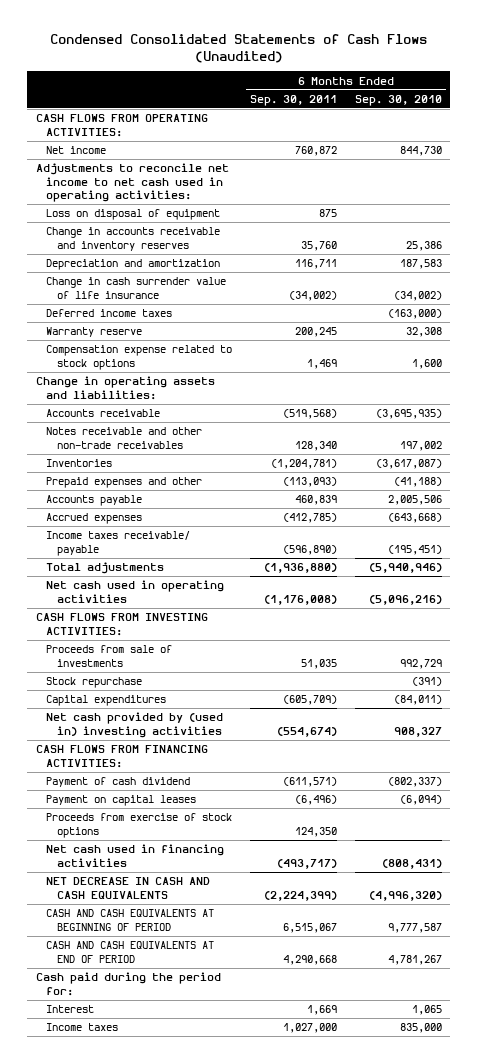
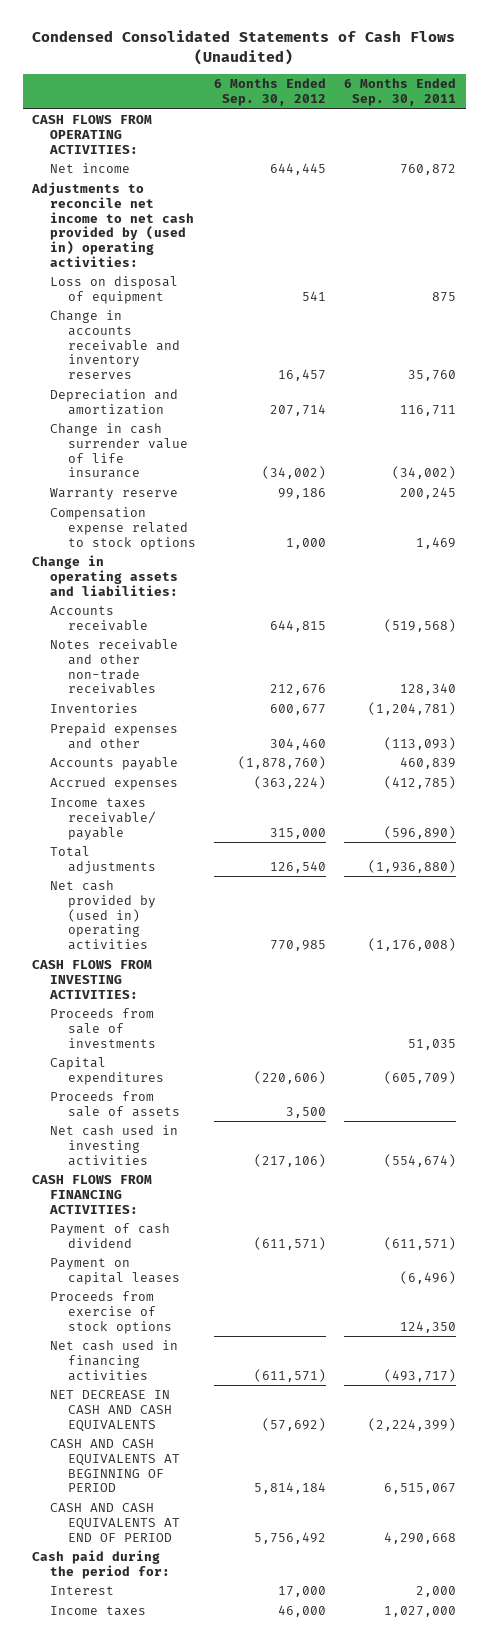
- | 6 Months Ended Sep. 30, 2011 | 6 Months Ended Sep. 30, 2010
+ | 6 Months Ended Sep. 30, 2012 | 6 Months Ended Sep. 30, 2011
- Adjustments to reconcile net income to net cash used in operating activities:
+ Adjustments to reconcile net income to net cash provided by (used in) operating activities:
- Deferred income taxes | | (163,000)
- Net cash used in operating activities | (1,176,008) | (5,096,216)
+ Net cash provided by (used in) operating activities | 770,985 | (1,176,008)
- Stock repurchase | | (391)
- Net cash provided by (used in) investing activities | (554,674) | 908,327
+ Proceeds from sale of assets | 3,500 |
+ Net cash used in investing activities | (217,106) | (554,674)
- Interest | 1,669 | 1,065
+ Interest | 17,000 | 2,000

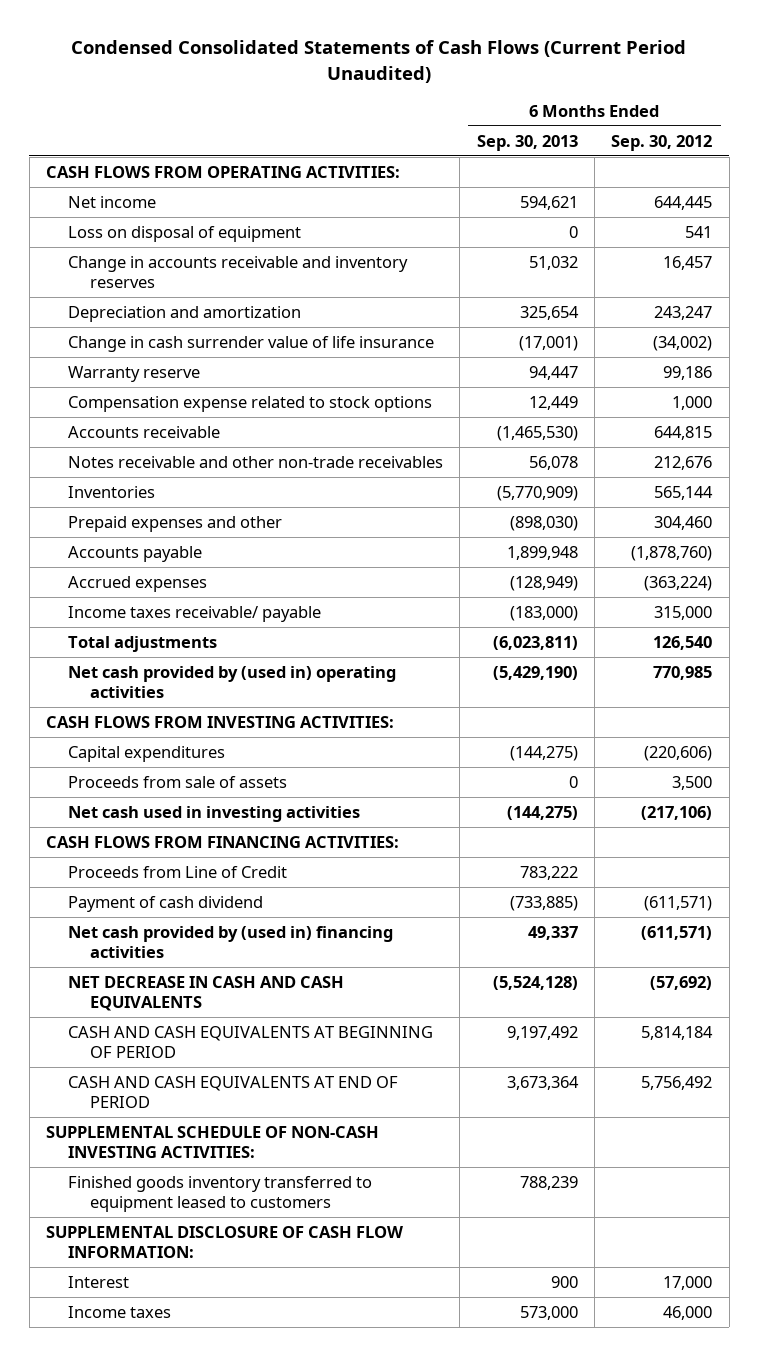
- Condensed Consolidated Statements of Cash Flows (Unaudited)
+ Condensed Consolidated Statements of Cash Flows (Current Period Unaudited)
- | 6 Months Ended Sep. 30, 2012 | 6 Months Ended Sep. 30, 2011
+ | 6 Months Ended Sep. 30, 2013 | 6 Months Ended Sep. 30, 2012
- Adjustments to reconcile net income to net cash provided by (used in) operating activities:
- Depreciation and amortization | 207,714 | 116,711
+ Depreciation and amortization | 325,654 | 243,247
- Change in operating assets and liabilities:
- Inventories | 600,677 | (1,204,781)
+ Inventories | (5,770,909) | 565,144
- Proceeds from sale of investments | | 51,035
+ Proceeds from Line of Credit | 783,222 |
- Payment on capital leases | | (6,496)
- Proceeds from exercise of stock options | | 124,350
- Net cash used in financing activities | (611,571) | (493,717)
+ Net cash provided by (used in) financing activities | 49,337 | (611,571)
- Cash paid during the period for:
+ SUPPLEMENTAL SCHEDULE OF NON-CASH INVESTING ACTIVITIES:
+ Finished goods inventory transferred to equipment leased to customers | 788,239 |
+ SUPPLEMENTAL DISCLOSURE OF CASH FLOW INFORMATION:

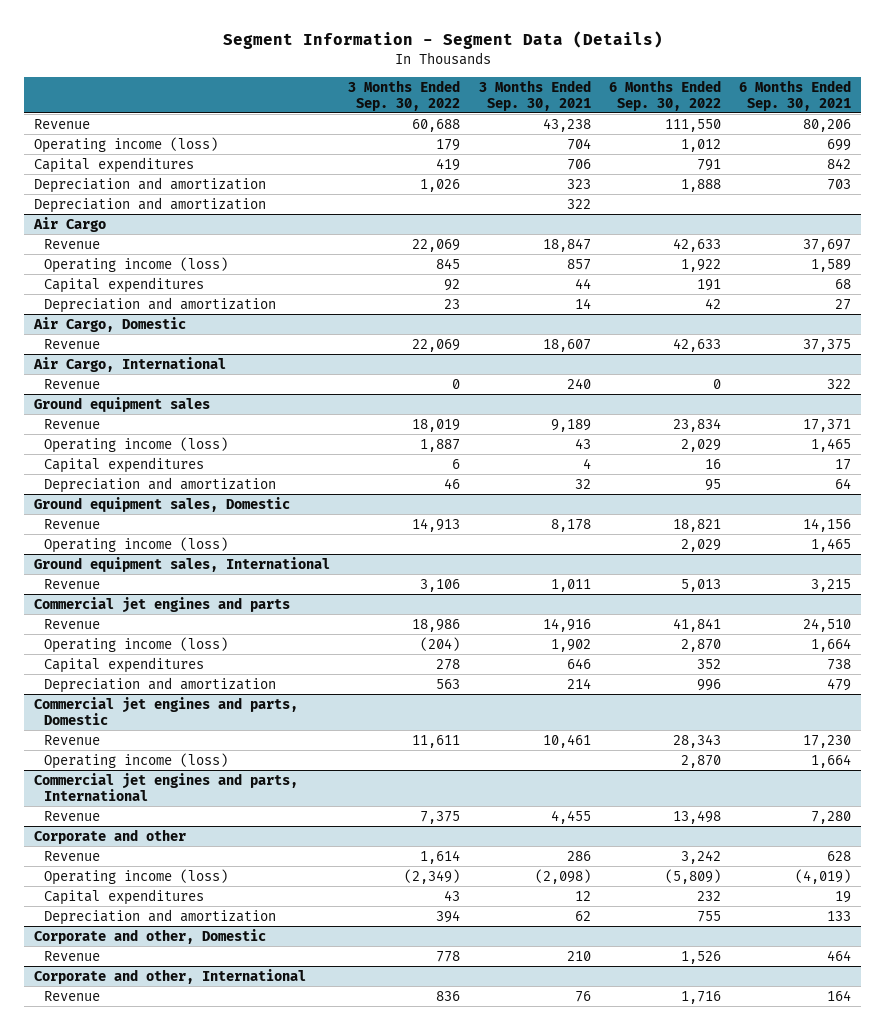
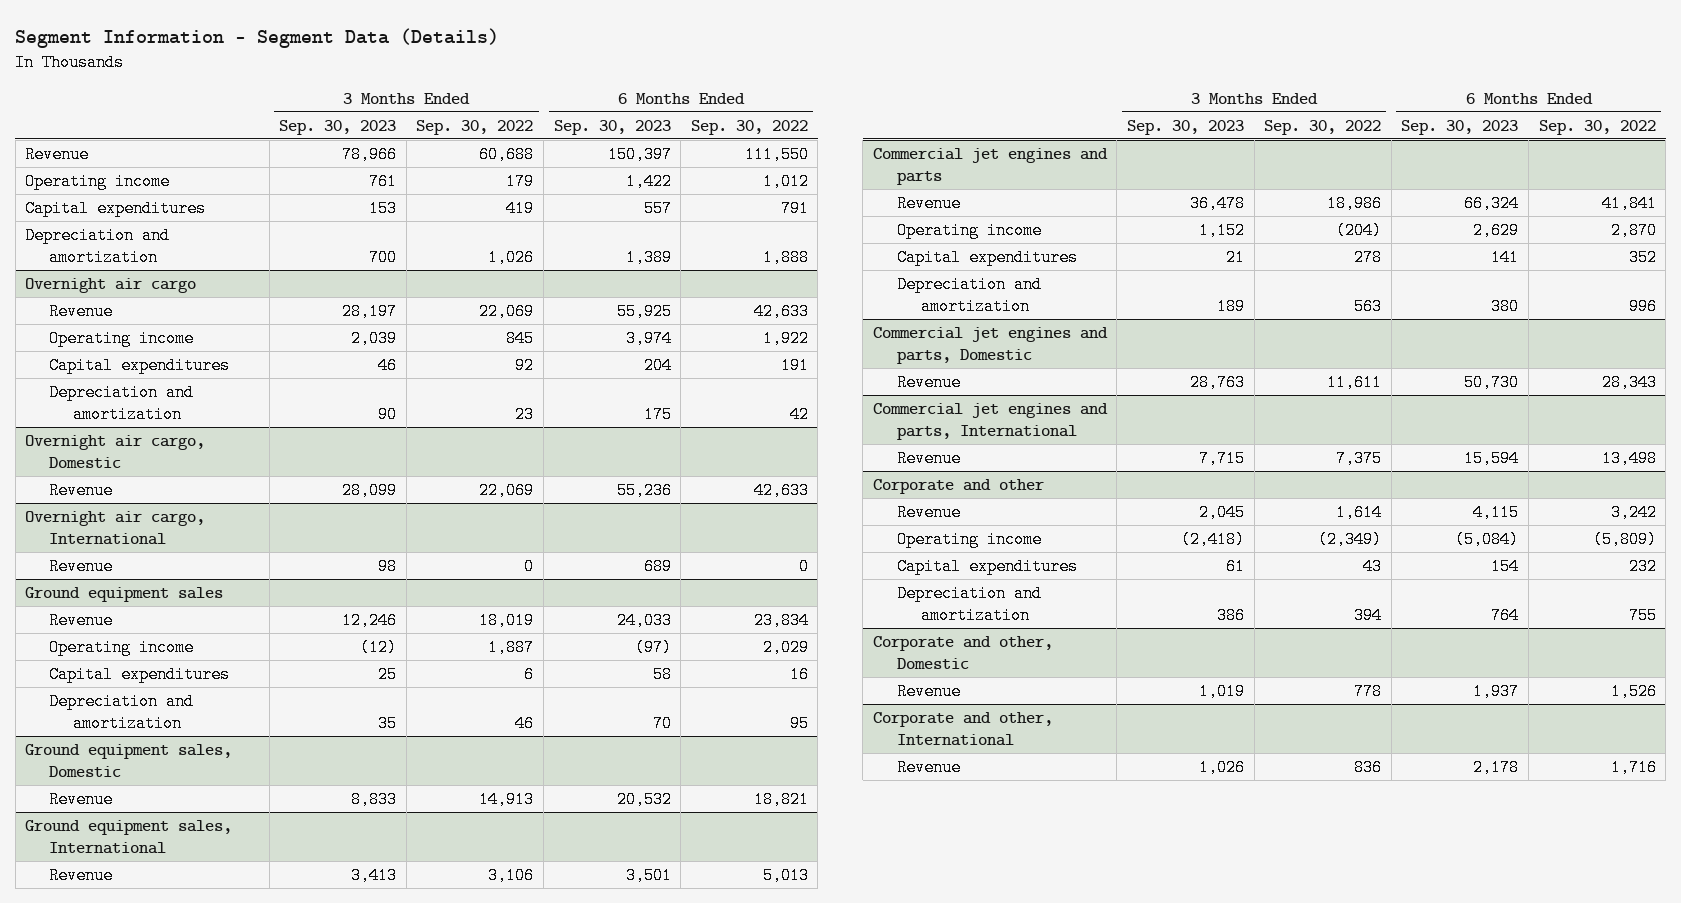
- | 3 Months Ended Sep. 30, 2022 | 3 Months Ended Sep. 30, 2021 | 6 Months Ended Sep. 30, 2022 | 6 Months Ended Sep. 30, 2021
+ | 3 Months Ended Sep. 30, 2023 | 3 Months Ended Sep. 30, 2022 | 6 Months Ended Sep. 30, 2023 | 6 Months Ended Sep. 30, 2022
- Operating income (loss) | 179 | 704 | 1,012 | 699
+ Operating income | 761 | 179 | 1,422 | 1,012
- Depreciation and amortization | | 322 | |
- Air Cargo
+ Overnight air cargo
- Operating income (loss) | 845 | 857 | 1,922 | 1,589
+ Operating income | 2,039 | 845 | 3,974 | 1,922
- Air Cargo, Domestic
+ Overnight air cargo, Domestic
- Air Cargo, International
+ Overnight air cargo, International
@ Ground equipment sales
- Operating income (loss) | 1,887 | 43 | 2,029 | 1,465
+ Operating income | (12) | 1,887 | (97) | 2,029
@ Ground equipment sales, Domestic
- Operating income (loss) | | | 2,029 | 1,465
@ Commercial jet engines and parts
- Operating income (loss) | (204) | 1,902 | 2,870 | 1,664
+ Operating income | 1,152 | (204) | 2,629 | 2,870
@ Commercial jet engines and parts, Domestic
- Operating income (loss) | | | 2,870 | 1,664
@ Corporate and other
- Operating income (loss) | (2,349) | (2,098) | (5,809) | (4,019)
+ Operating income | (2,418) | (2,349) | (5,084) | (5,809)

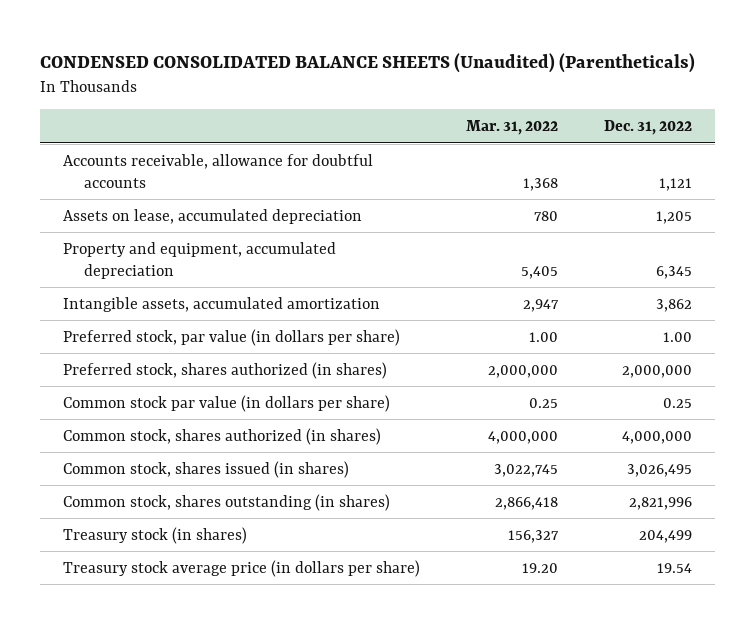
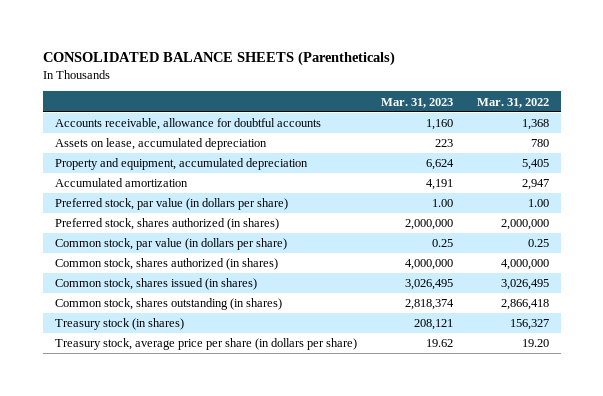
- CONDENSED CONSOLIDATED BALANCE SHEETS (Unaudited) (Parentheticals)
+ CONSOLIDATED BALANCE SHEETS (Parentheticals)
- | Mar. 31, 2022 | Dec. 31, 2022
+ | Mar. 31, 2023 | Mar. 31, 2022
- Intangible assets, accumulated amortization | 2,947 | 3,862
+ Accumulated amortization | 4,191 | 2,947
- Common stock par value (in dollars per share) | 0.25 | 0.25
+ Common stock, par value (in dollars per share) | 0.25 | 0.25
- Common stock, shares issued (in shares) | 3,022,745 | 3,026,495
+ Common stock, shares issued (in shares) | 3,026,495 | 3,026,495
- Treasury stock average price (in dollars per share) | 19.20 | 19.54
+ Treasury stock, average price per share (in dollars per share) | 19.62 | 19.20

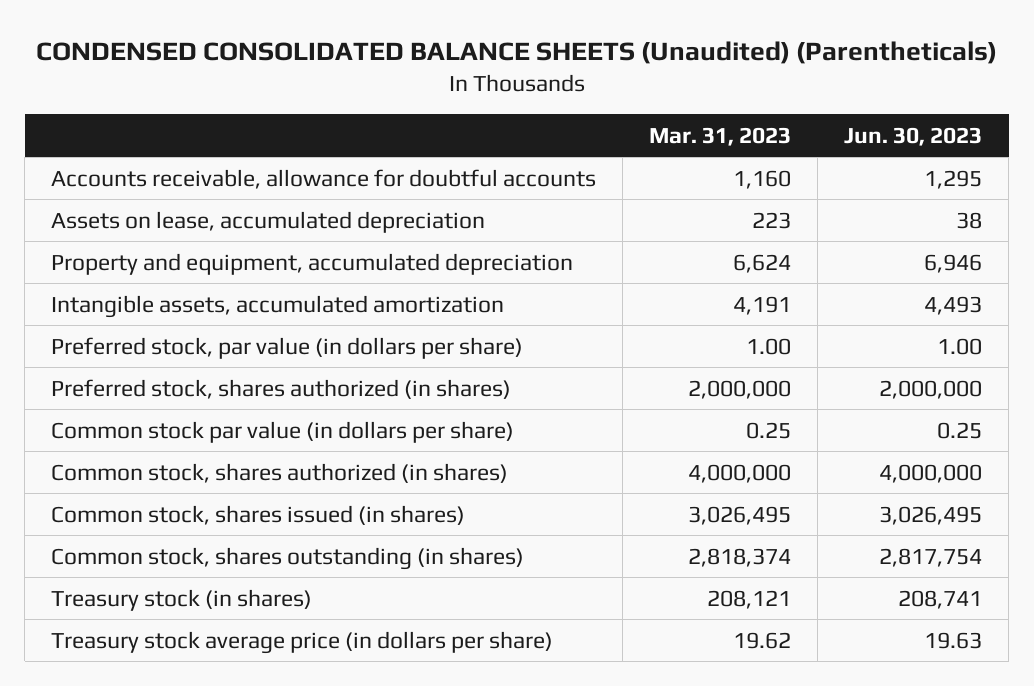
- CONSOLIDATED BALANCE SHEETS (Parentheticals)
+ CONDENSED CONSOLIDATED BALANCE SHEETS (Unaudited) (Parentheticals)
- | Mar. 31, 2023 | Mar. 31, 2022
+ | Mar. 31, 2023 | Jun. 30, 2023
- Accumulated amortization | 4,191 | 2,947
+ Intangible assets, accumulated amortization | 4,191 | 4,493
- Common stock, par value (in dollars per share) | 0.25 | 0.25
+ Common stock par value (in dollars per share) | 0.25 | 0.25
- Treasury stock, average price per share (in dollars per share) | 19.62 | 19.20
+ Treasury stock average price (in dollars per share) | 19.62 | 19.63

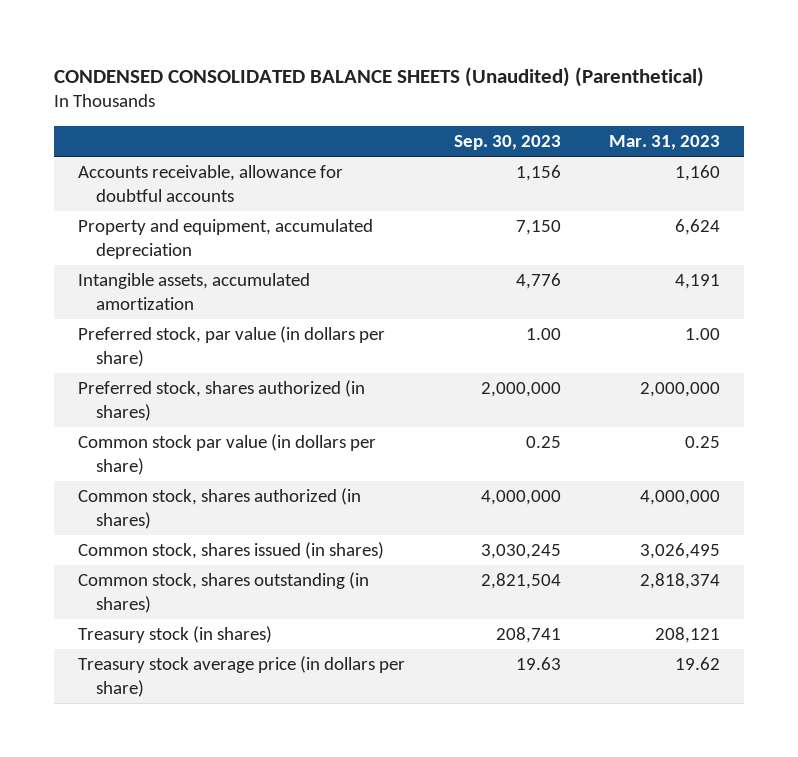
- CONDENSED CONSOLIDATED BALANCE SHEETS (Unaudited) (Parentheticals)
+ CONDENSED CONSOLIDATED BALANCE SHEETS (Unaudited) (Parenthetical)
- | Mar. 31, 2023 | Jun. 30, 2023
+ | Sep. 30, 2023 | Mar. 31, 2023
- Assets on lease, accumulated depreciation | 223 | 38

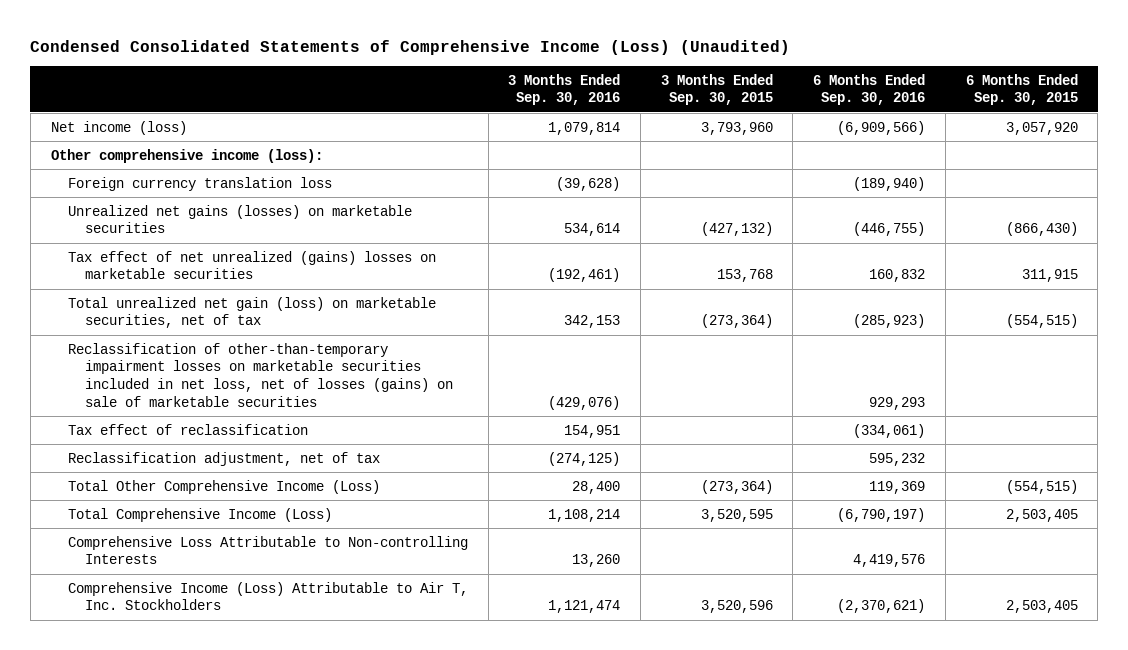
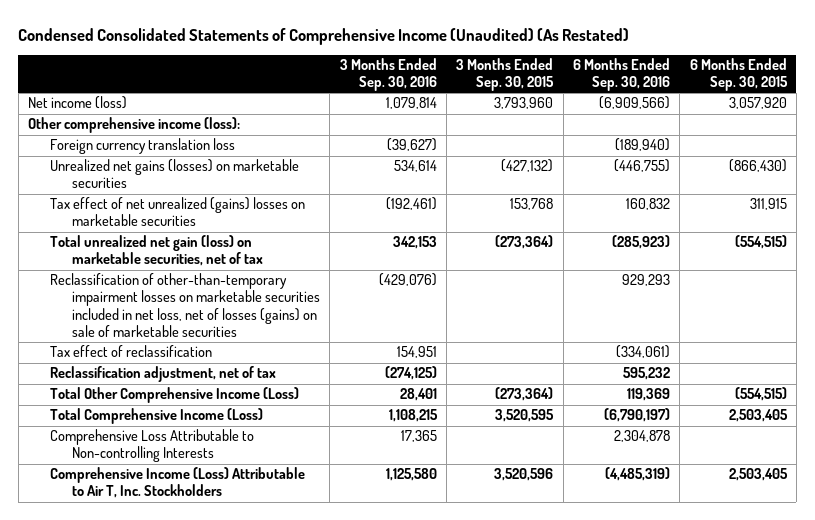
- Condensed Consolidated Statements of Comprehensive Income (Loss) (Unaudited)
+ Condensed Consolidated Statements of Comprehensive Income (Unaudited) (As Restated)
- Foreign currency translation loss | (39,628) | | (189,940) |
+ Foreign currency translation loss | (39,627) | | (189,940) |
- Total Other Comprehensive Income (Loss) | 28,400 | (273,364) | 119,369 | (554,515)
- Total Comprehensive Income (Loss) | 1,108,214 | 3,520,595 | (6,790,197) | 2,503,405
- Comprehensive Loss Attributable to Non-controlling Interests | 13,260 | | 4,419,576 |
- Comprehensive Income (Loss) Attributable to Air T, Inc. Stockholders | 1,121,474 | 3,520,596 | (2,370,621) | 2,503,405
+ Total Other Comprehensive Income (Loss) | 28,401 | (273,364) | 119,369 | (554,515)
+ Total Comprehensive Income (Loss) | 1,108,215 | 3,520,595 | (6,790,197) | 2,503,405
+ Comprehensive Loss Attributable to Non-controlling Interests | 17,365 | | 2,304,878 |
+ Comprehensive Income (Loss) Attributable to Air T, Inc. Stockholders | 1,125,580 | 3,520,596 | (4,485,319) | 2,503,405

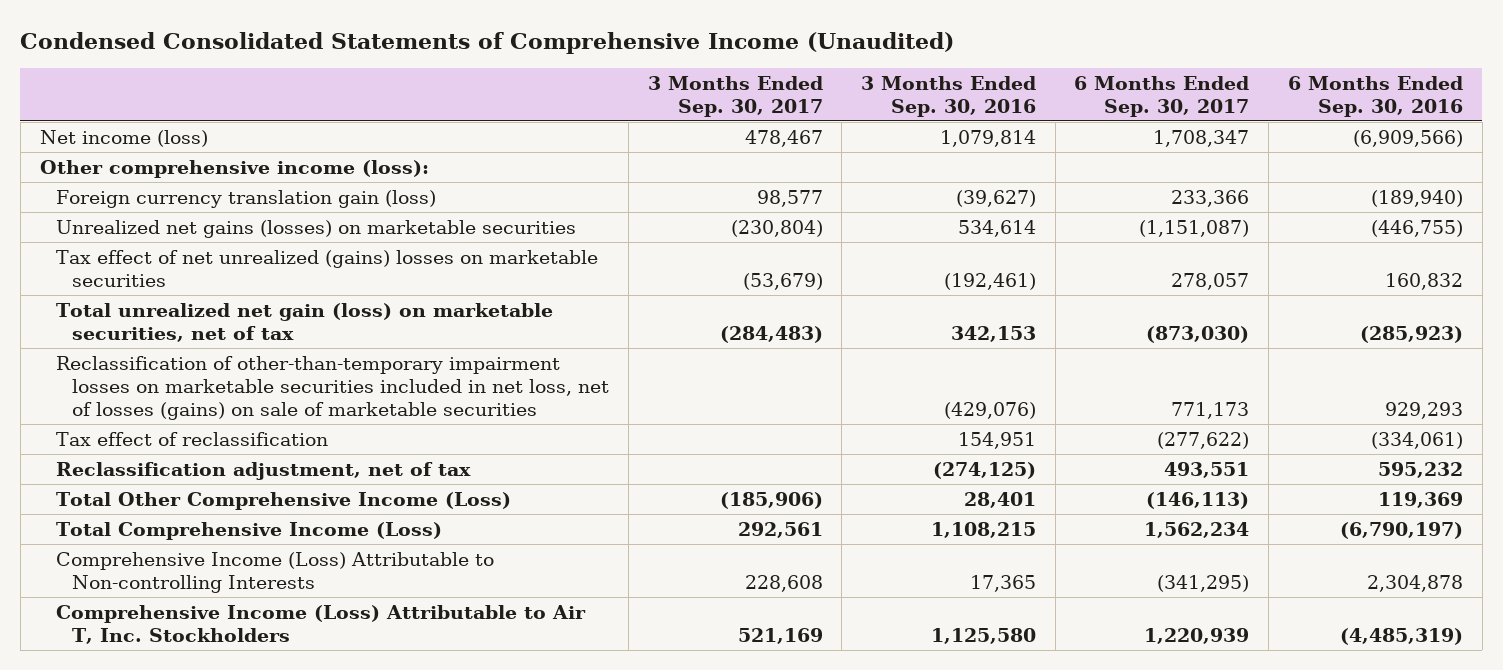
- Condensed Consolidated Statements of Comprehensive Income (Unaudited) (As Restated)
+ Condensed Consolidated Statements of Comprehensive Income (Unaudited)
- | 3 Months Ended Sep. 30, 2016 | 3 Months Ended Sep. 30, 2015 | 6 Months Ended Sep. 30, 2016 | 6 Months Ended Sep. 30, 2015
+ | 3 Months Ended Sep. 30, 2017 | 3 Months Ended Sep. 30, 2016 | 6 Months Ended Sep. 30, 2017 | 6 Months Ended Sep. 30, 2016
- Foreign currency translation loss | (39,627) | | (189,940) |
+ Foreign currency translation gain (loss) | 98,577 | (39,627) | 233,366 | (189,940)
- Comprehensive Loss Attributable to Non-controlling Interests | 17,365 | | 2,304,878 |
+ Comprehensive Income (Loss) Attributable to Non-controlling Interests | 228,608 | 17,365 | (341,295) | 2,304,878

